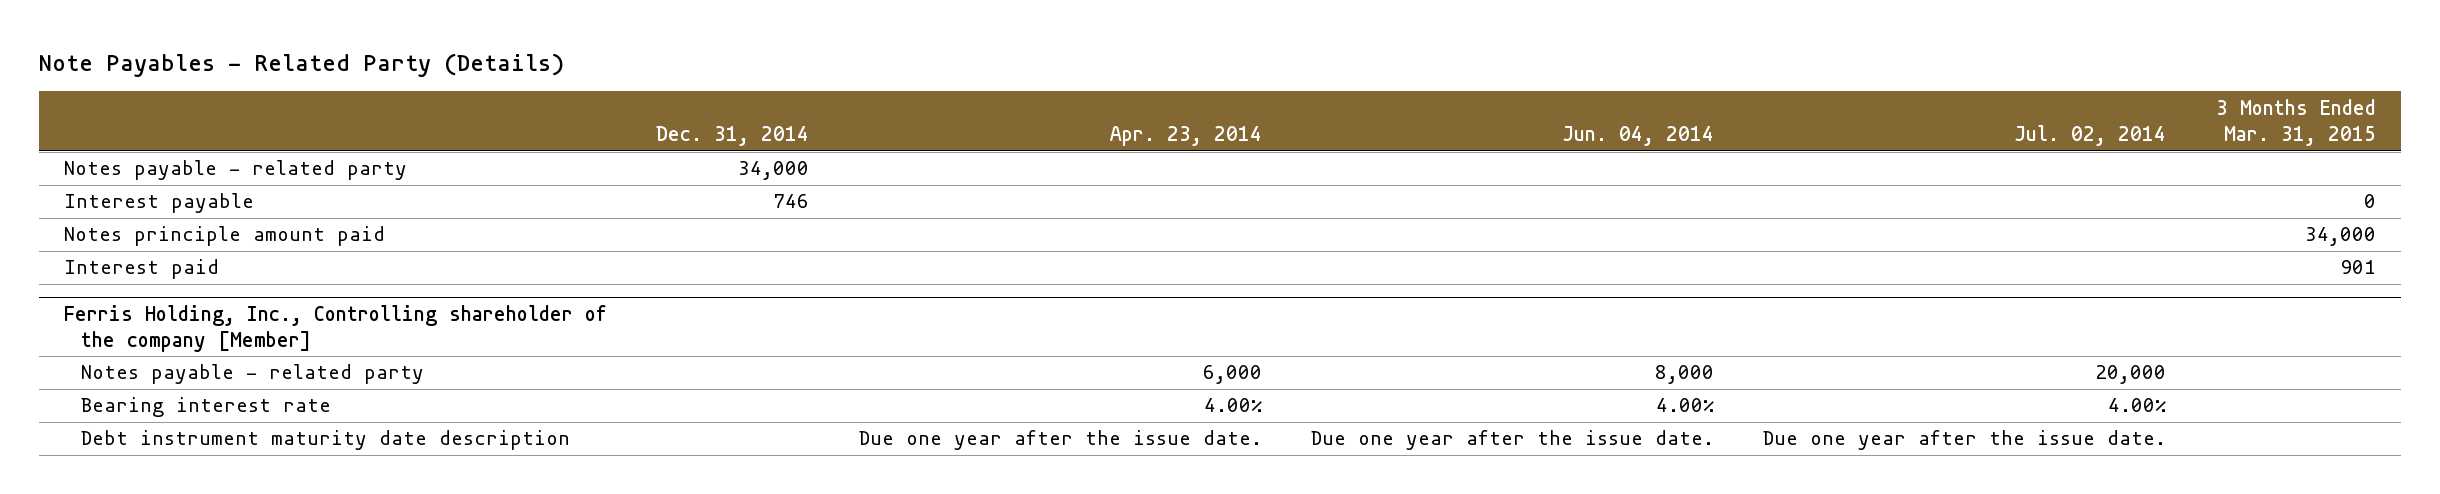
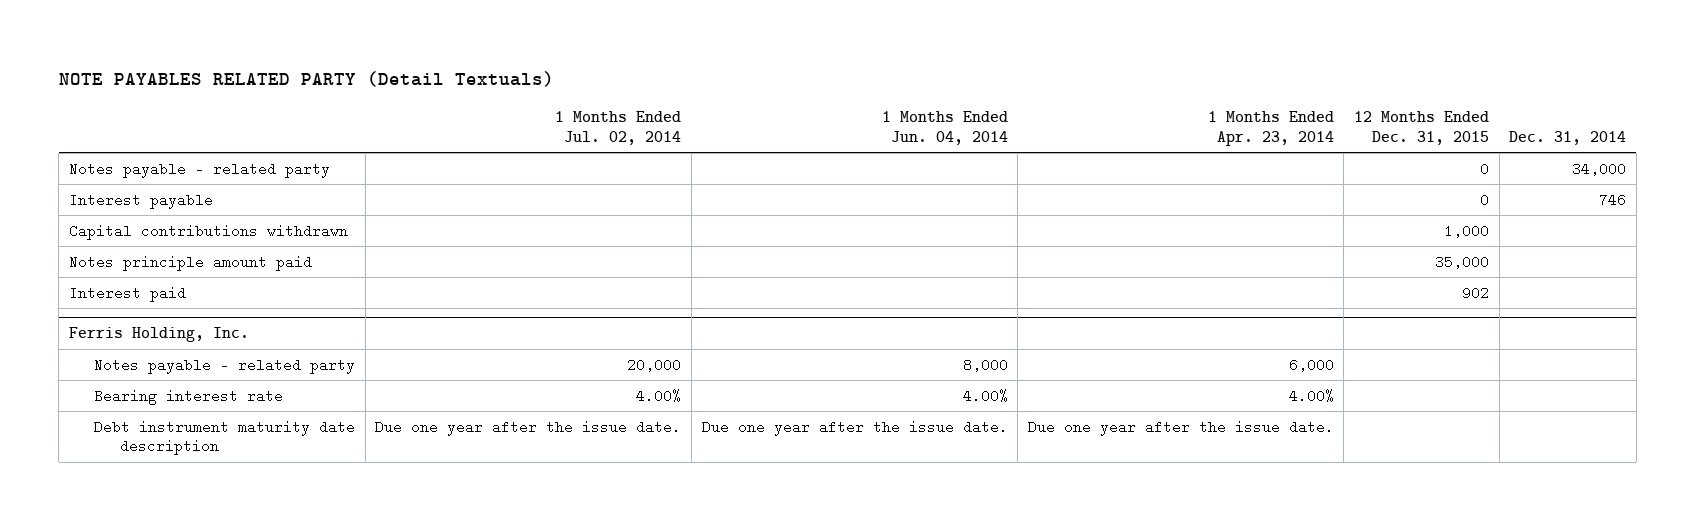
- Note Payables - Related Party (Details)
+ NOTE PAYABLES RELATED PARTY (Detail Textuals)
- | Dec. 31, 2014 | Apr. 23, 2014 | Jun. 04, 2014 | Jul. 02, 2014 | 3 Months Ended Mar. 31, 2015
+ | 1 Months Ended Jul. 02, 2014 | 1 Months Ended Jun. 04, 2014 | 1 Months Ended Apr. 23, 2014 | 12 Months Ended Dec. 31, 2015 | Dec. 31, 2014
+ Capital contributions withdrawn | | | | 1,000 |
- Ferris Holding, Inc., Controlling shareholder of the company [Member]
+ Ferris Holding, Inc.

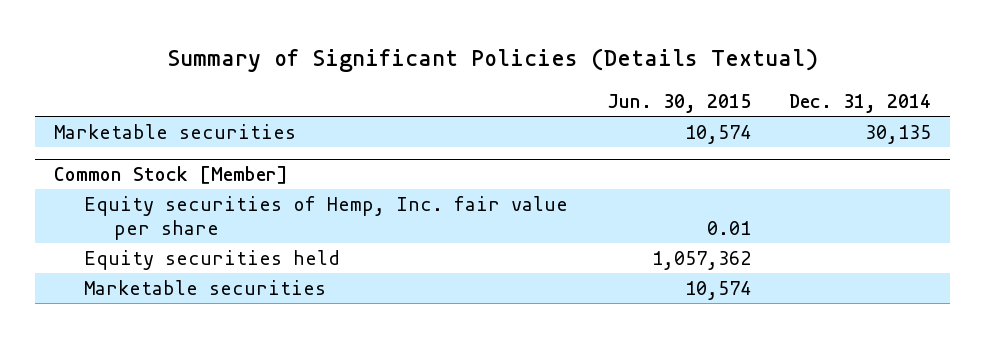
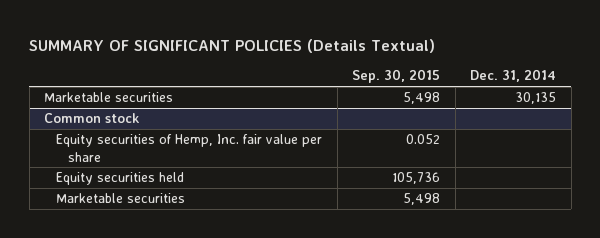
- Summary of Significant Policies (Details Textual)
+ SUMMARY OF SIGNIFICANT POLICIES (Details Textual)
- | Jun. 30, 2015 | Dec. 31, 2014
+ | Sep. 30, 2015 | Dec. 31, 2014
- Common Stock [Member]
+ Common stock

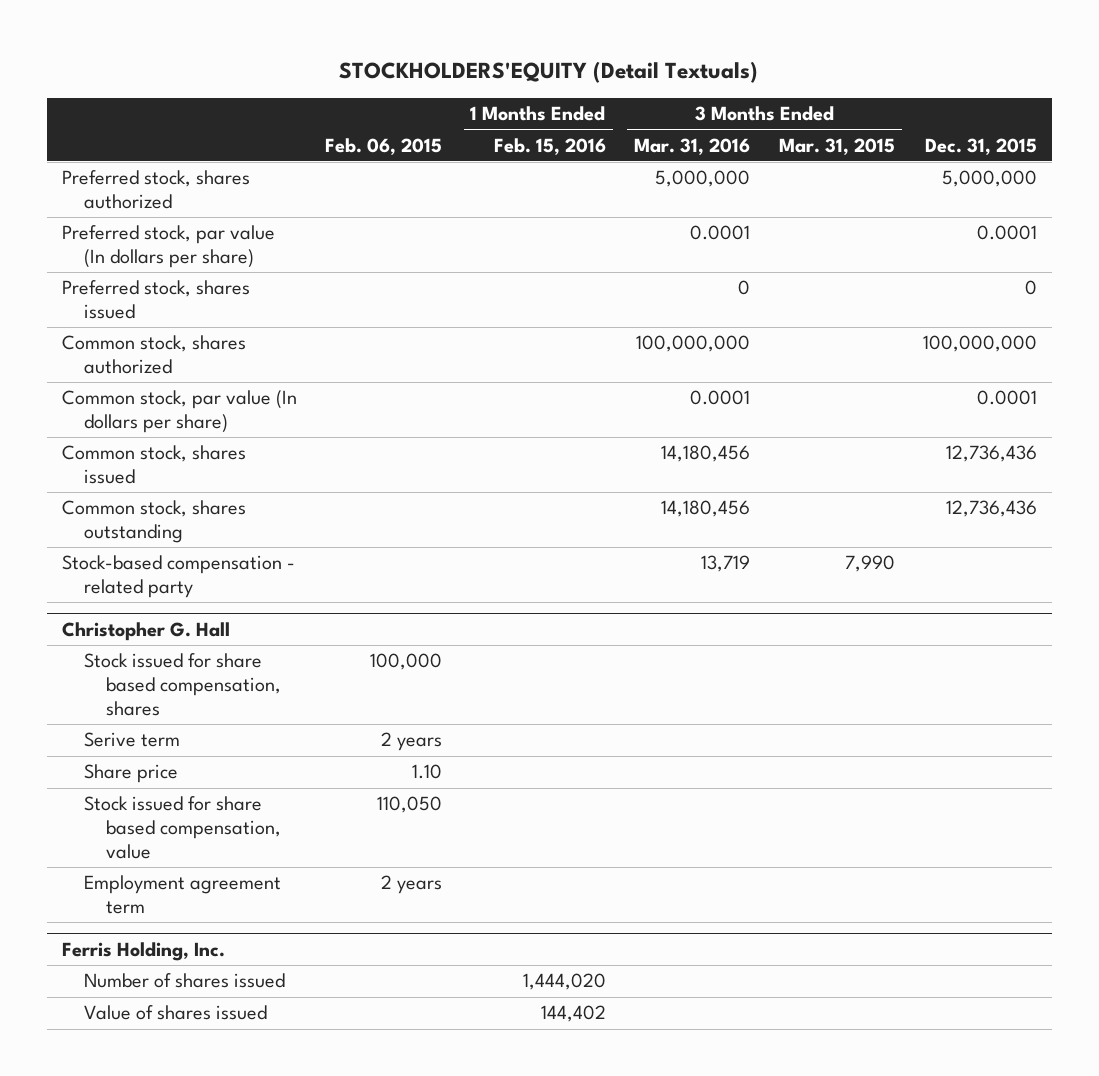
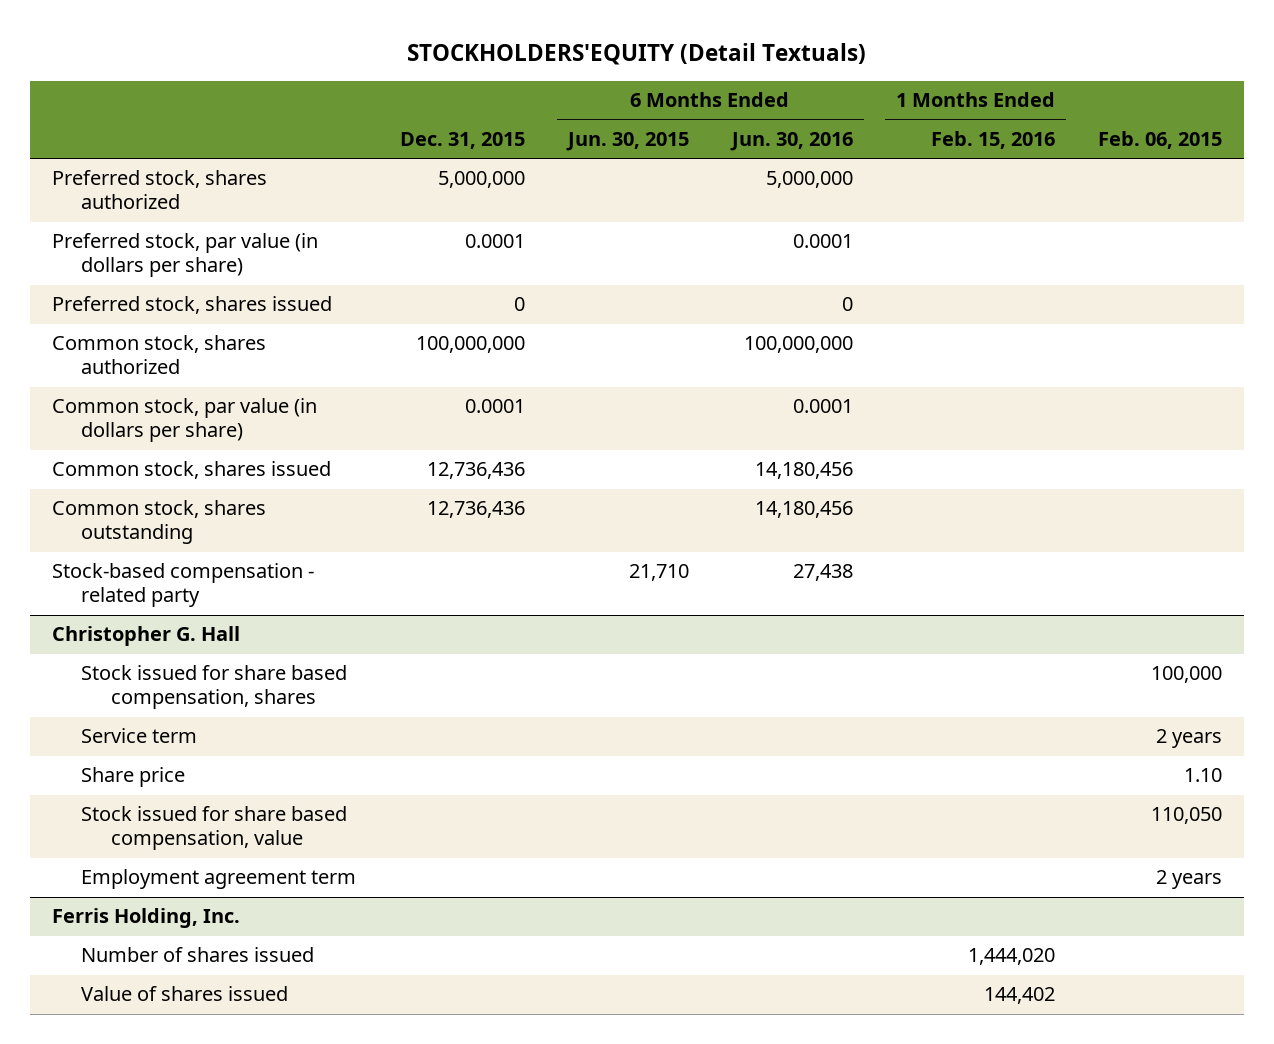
- | Feb. 06, 2015 | 1 Months Ended Feb. 15, 2016 | 3 Months Ended Mar. 31, 2016 | 3 Months Ended Mar. 31, 2015 | Dec. 31, 2015
+ | Dec. 31, 2015 | 6 Months Ended Jun. 30, 2015 | 6 Months Ended Jun. 30, 2016 | 1 Months Ended Feb. 15, 2016 | Feb. 06, 2015
- Preferred stock, par value (In dollars per share) | | | 0.0001 | | 0.0001
+ Preferred stock, par value (in dollars per share) | 0.0001 | | 0.0001 | |
- Common stock, par value (In dollars per share) | | | 0.0001 | | 0.0001
+ Common stock, par value (in dollars per share) | 0.0001 | | 0.0001 | |
@ Christopher G. Hall
- Serive term | 2 years | | | |
+ Service term | | | | | 2 years

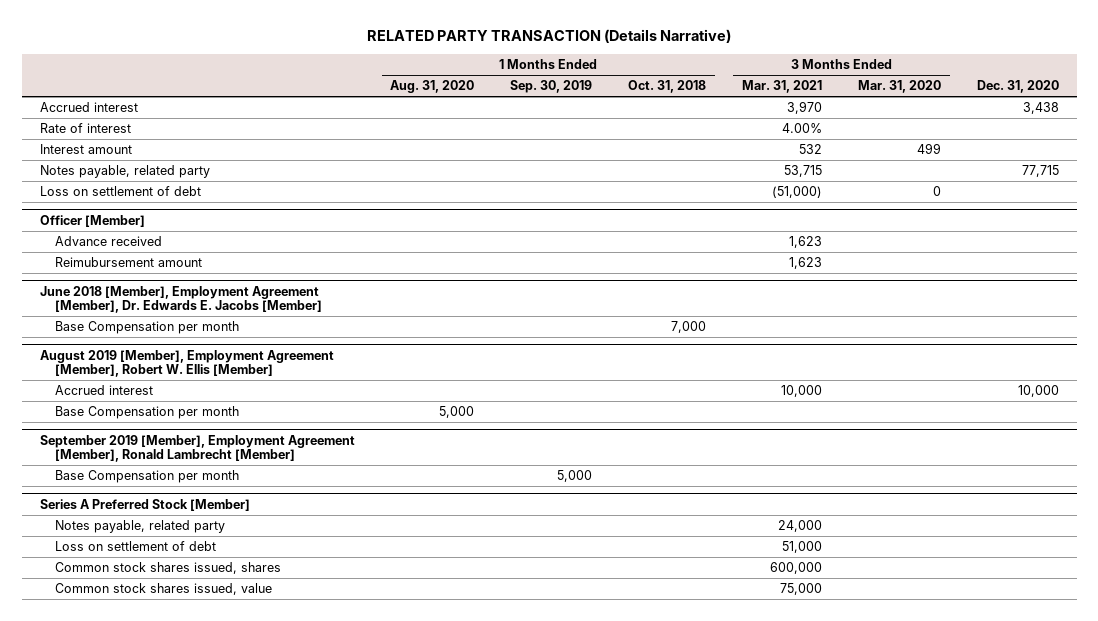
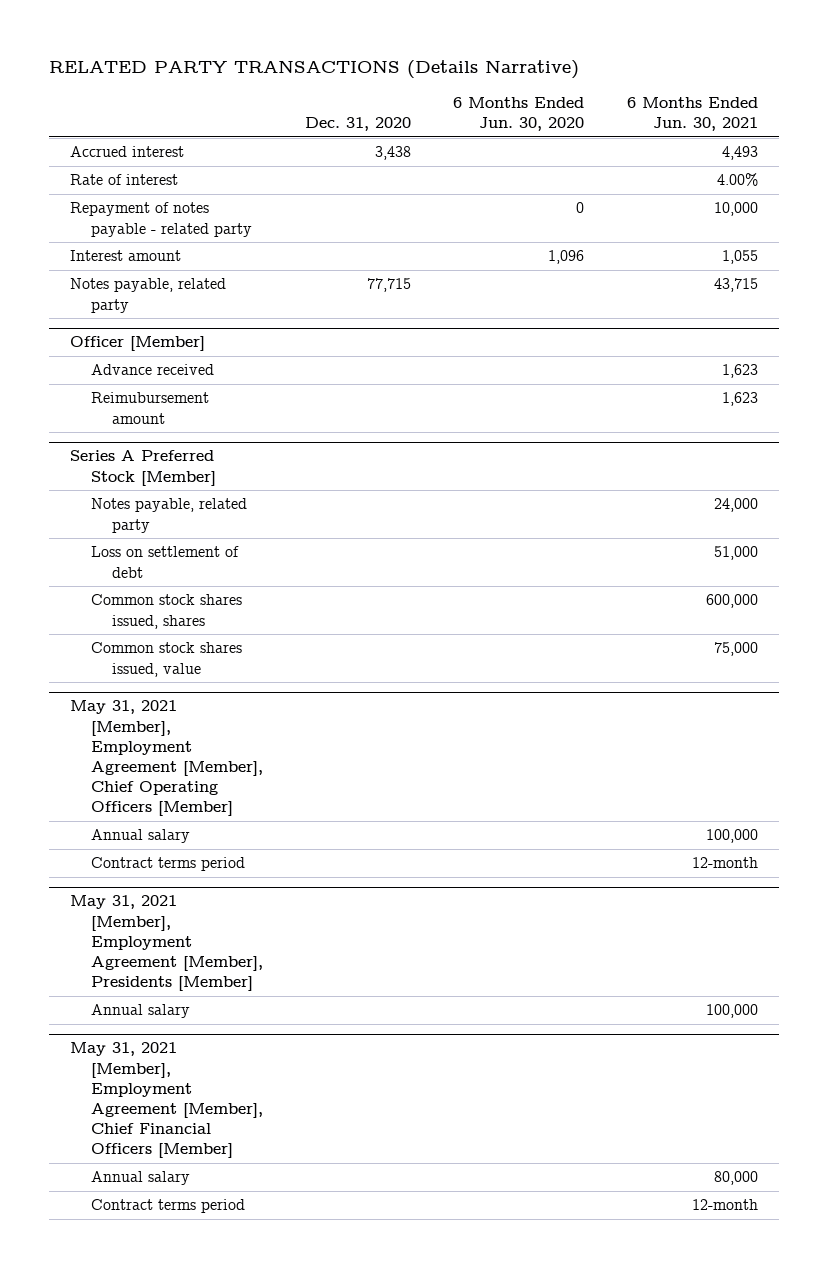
- RELATED PARTY TRANSACTION (Details Narrative)
+ RELATED PARTY TRANSACTIONS (Details Narrative)
- | 1 Months Ended Aug. 31, 2020 | 1 Months Ended Sep. 30, 2019 | 1 Months Ended Oct. 31, 2018 | 3 Months Ended Mar. 31, 2021 | 3 Months Ended Mar. 31, 2020 | Dec. 31, 2020
+ | Dec. 31, 2020 | 6 Months Ended Jun. 30, 2020 | 6 Months Ended Jun. 30, 2021
+ Repayment of notes payable - related party | | 0 | 10,000
- Loss on settlement of debt | | | | (51,000) | 0 |
- June 2018 [Member], Employment Agreement [Member], Dr. Edwards E. Jacobs [Member]
- Base Compensation per month | | | 7,000 | | |
- August 2019 [Member], Employment Agreement [Member], Robert W. Ellis [Member]
- Accrued interest | | | | 10,000 | | 10,000
- Base Compensation per month | 5,000 | | | | |
- September 2019 [Member], Employment Agreement [Member], Ronald Lambrecht [Member]
- Base Compensation per month | | 5,000 | | | |
+ May 31, 2021 [Member], Employment Agreement [Member], Chief Operating Officers [Member]
+ Annual salary | | | 100,000
+ Contract terms period | | | 12-month
+ May 31, 2021 [Member], Employment Agreement [Member], Presidents [Member]
+ Annual salary | | | 100,000
+ May 31, 2021 [Member], Employment Agreement [Member], Chief Financial Officers [Member]
+ Annual salary | | | 80,000
+ Contract terms period | | | 12-month

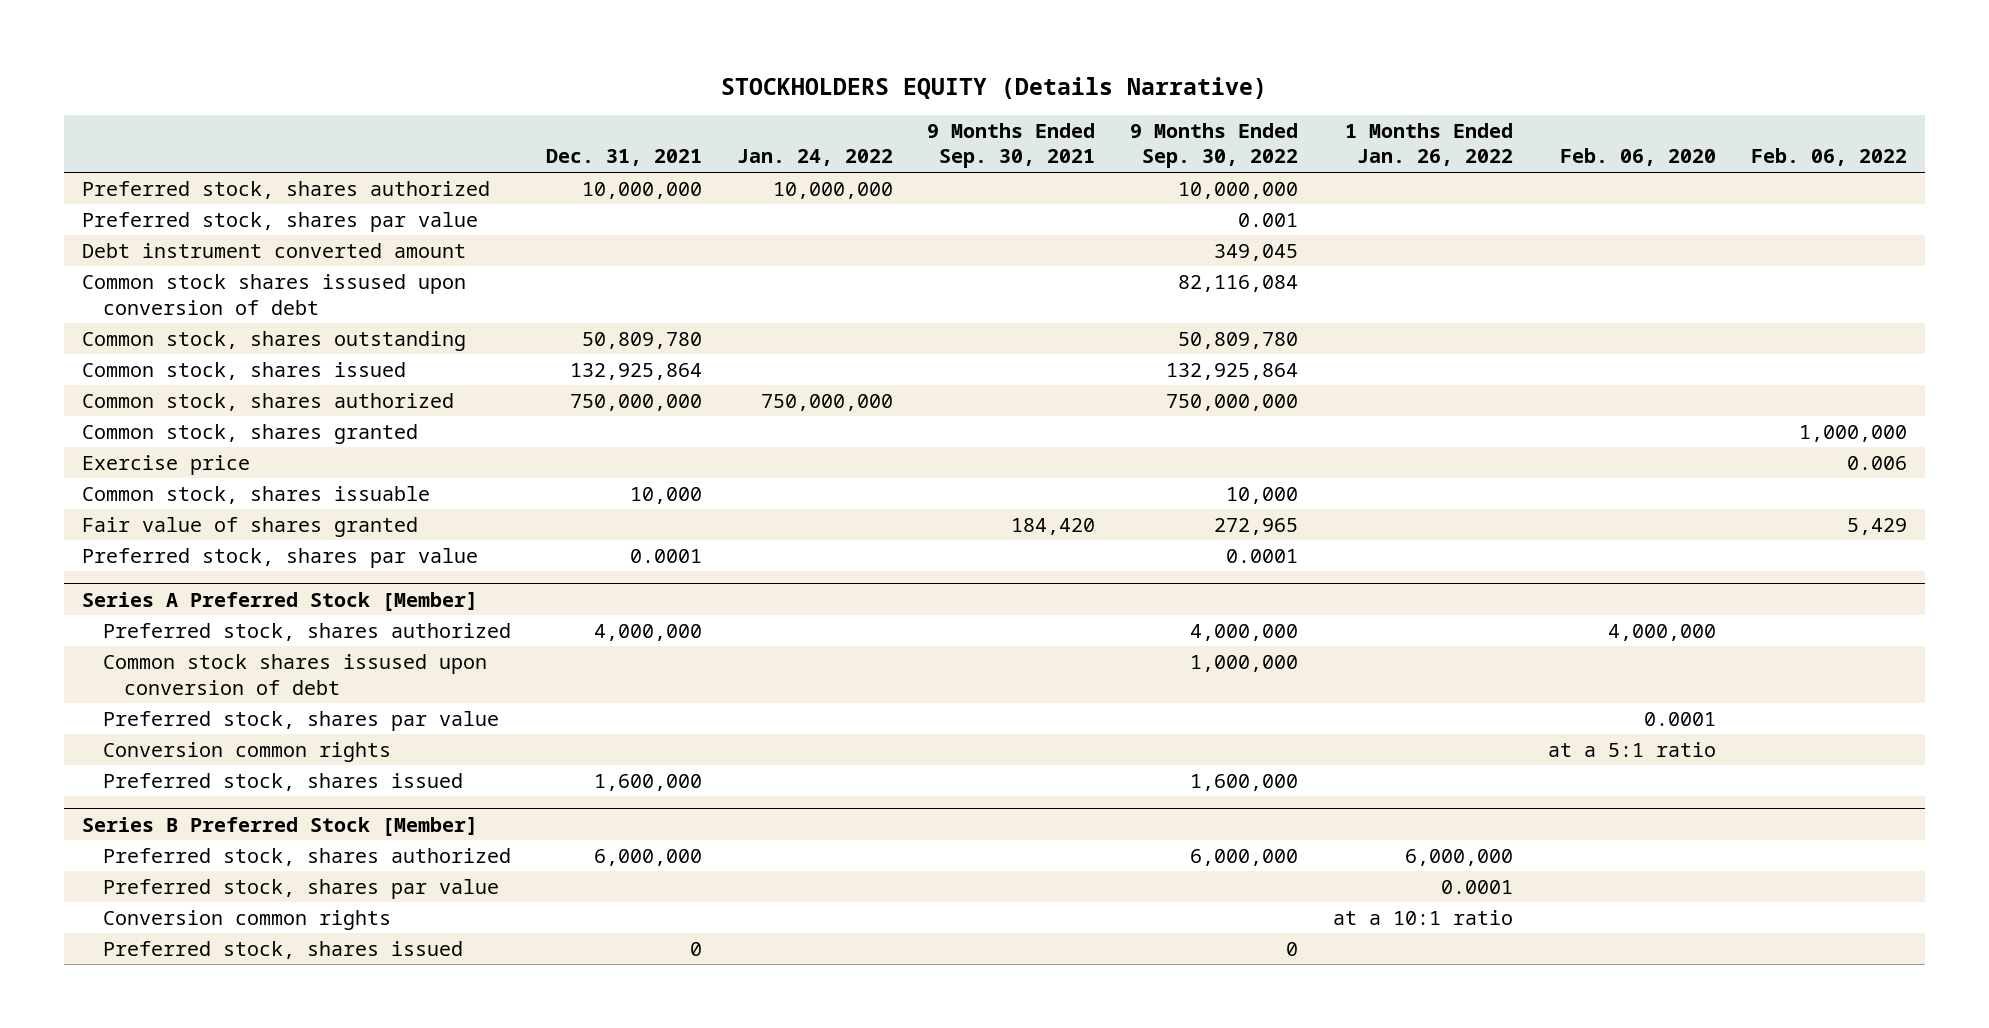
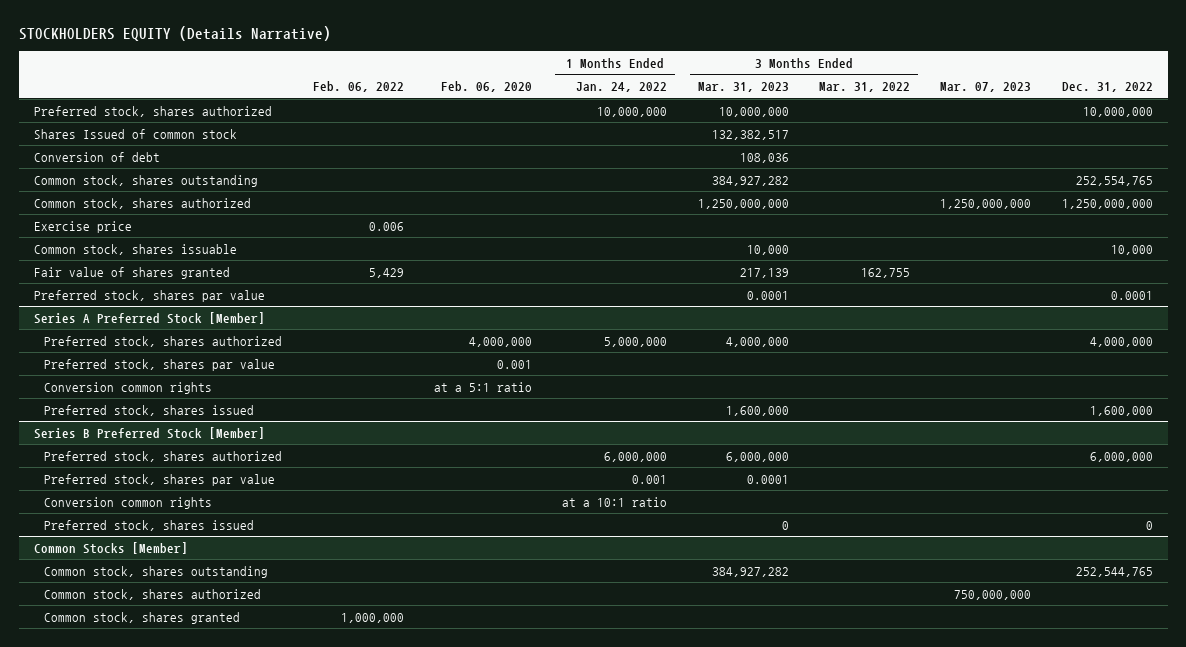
- | Dec. 31, 2021 | Jan. 24, 2022 | 9 Months Ended Sep. 30, 2021 | 9 Months Ended Sep. 30, 2022 | 1 Months Ended Jan. 26, 2022 | Feb. 06, 2020 | Feb. 06, 2022
+ | Feb. 06, 2022 | Feb. 06, 2020 | 1 Months Ended Jan. 24, 2022 | 3 Months Ended Mar. 31, 2023 | 3 Months Ended Mar. 31, 2022 | Mar. 07, 2023 | Dec. 31, 2022
- Preferred stock, shares par value | | | | 0.001 | | |
- Debt instrument converted amount | | | | 349,045 | | |
- Common stock shares issused upon conversion of debt | | | | 82,116,084 | | |
+ Shares Issued of common stock | | | | 132,382,517 | | |
+ Conversion of debt | | | | 108,036 | | |
- Common stock, shares issued | 132,925,864 | | | 132,925,864 | | |
- Common stock, shares granted | | | | | | | 1,000,000
@ Series A Preferred Stock [Member]
- Common stock shares issused upon conversion of debt | | | | 1,000,000 | | |
- Preferred stock, shares par value | | | | | | 0.0001 |
+ Preferred stock, shares par value | | 0.001 | | | | |
+ Common Stocks [Member]
+ Common stock, shares outstanding | | | | 384,927,282 | | | 252,544,765
+ Common stock, shares authorized | | | | | | 750,000,000 |
+ Common stock, shares granted | 1,000,000 | | | | | |

